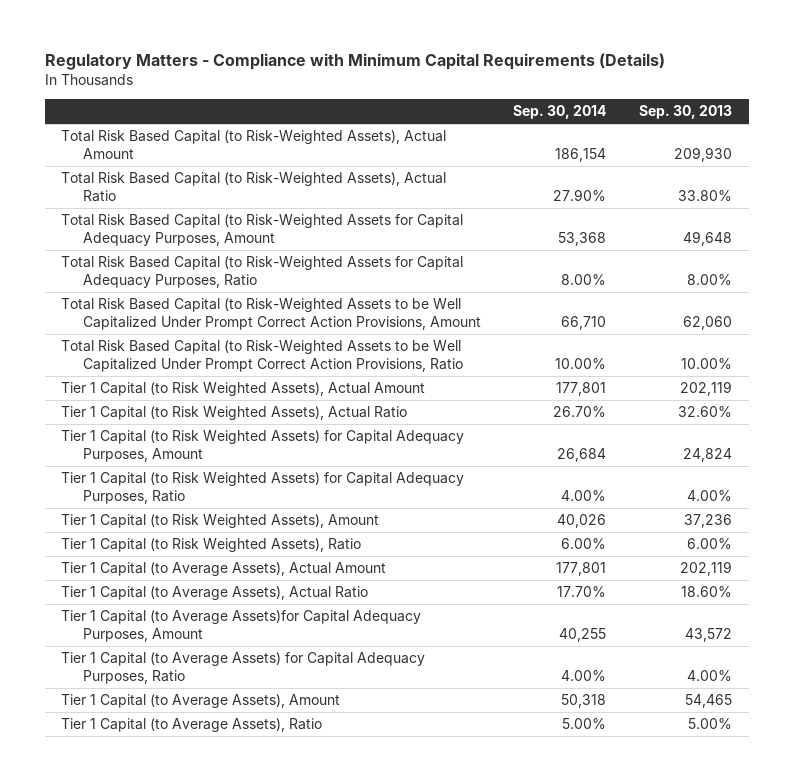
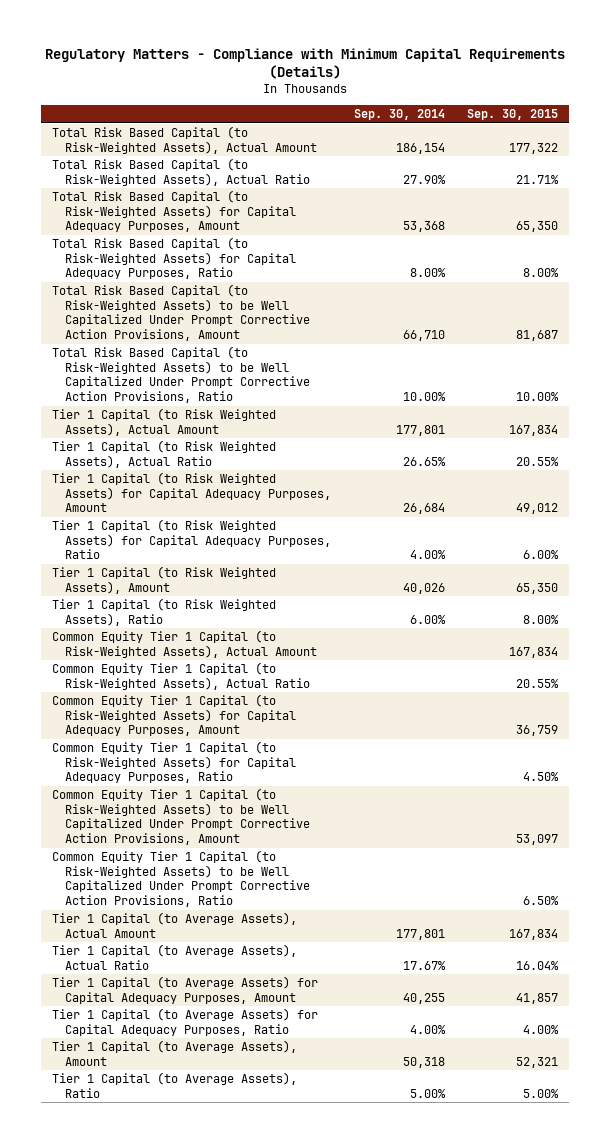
- | Sep. 30, 2014 | Sep. 30, 2013
+ | Sep. 30, 2014 | Sep. 30, 2015
- Total Risk Based Capital (to Risk-Weighted Assets for Capital Adequacy Purposes, Amount | 53,368 | 49,648
- Total Risk Based Capital (to Risk-Weighted Assets for Capital Adequacy Purposes, Ratio | 8.00% | 8.00%
- Total Risk Based Capital (to Risk-Weighted Assets to be Well Capitalized Under Prompt Correct Action Provisions, Amount | 66,710 | 62,060
- Total Risk Based Capital (to Risk-Weighted Assets to be Well Capitalized Under Prompt Correct Action Provisions, Ratio | 10.00% | 10.00%
+ Total Risk Based Capital (to Risk-Weighted Assets) for Capital Adequacy Purposes, Amount | 53,368 | 65,350
+ Total Risk Based Capital (to Risk-Weighted Assets) for Capital Adequacy Purposes, Ratio | 8.00% | 8.00%
+ Total Risk Based Capital (to Risk-Weighted Assets) to be Well Capitalized Under Prompt Corrective Action Provisions, Amount | 66,710 | 81,687
+ Total Risk Based Capital (to Risk-Weighted Assets) to be Well Capitalized Under Prompt Corrective Action Provisions, Ratio | 10.00% | 10.00%
- Tier 1 Capital (to Risk Weighted Assets), Actual Ratio | 26.70% | 32.60%
+ Tier 1 Capital (to Risk Weighted Assets), Actual Ratio | 26.65% | 20.55%
+ Common Equity Tier 1 Capital (to Risk-Weighted Assets), Actual Amount | | 167,834
+ Common Equity Tier 1 Capital (to Risk-Weighted Assets), Actual Ratio | | 20.55%
+ Common Equity Tier 1 Capital (to Risk-Weighted Assets) for Capital Adequacy Purposes, Amount | | 36,759
+ Common Equity Tier 1 Capital (to Risk-Weighted Assets) for Capital Adequacy Purposes, Ratio | | 4.50%
+ Common Equity Tier 1 Capital (to Risk-Weighted Assets) to be Well Capitalized Under Prompt Corrective Action Provisions, Amount | | 53,097
+ Common Equity Tier 1 Capital (to Risk-Weighted Assets) to be Well Capitalized Under Prompt Corrective Action Provisions, Ratio | | 6.50%
- Tier 1 Capital (to Average Assets), Actual Ratio | 17.70% | 18.60%
- Tier 1 Capital (to Average Assets)for Capital Adequacy Purposes, Amount | 40,255 | 43,572
+ Tier 1 Capital (to Average Assets), Actual Ratio | 17.67% | 16.04%
+ Tier 1 Capital (to Average Assets) for Capital Adequacy Purposes, Amount | 40,255 | 41,857

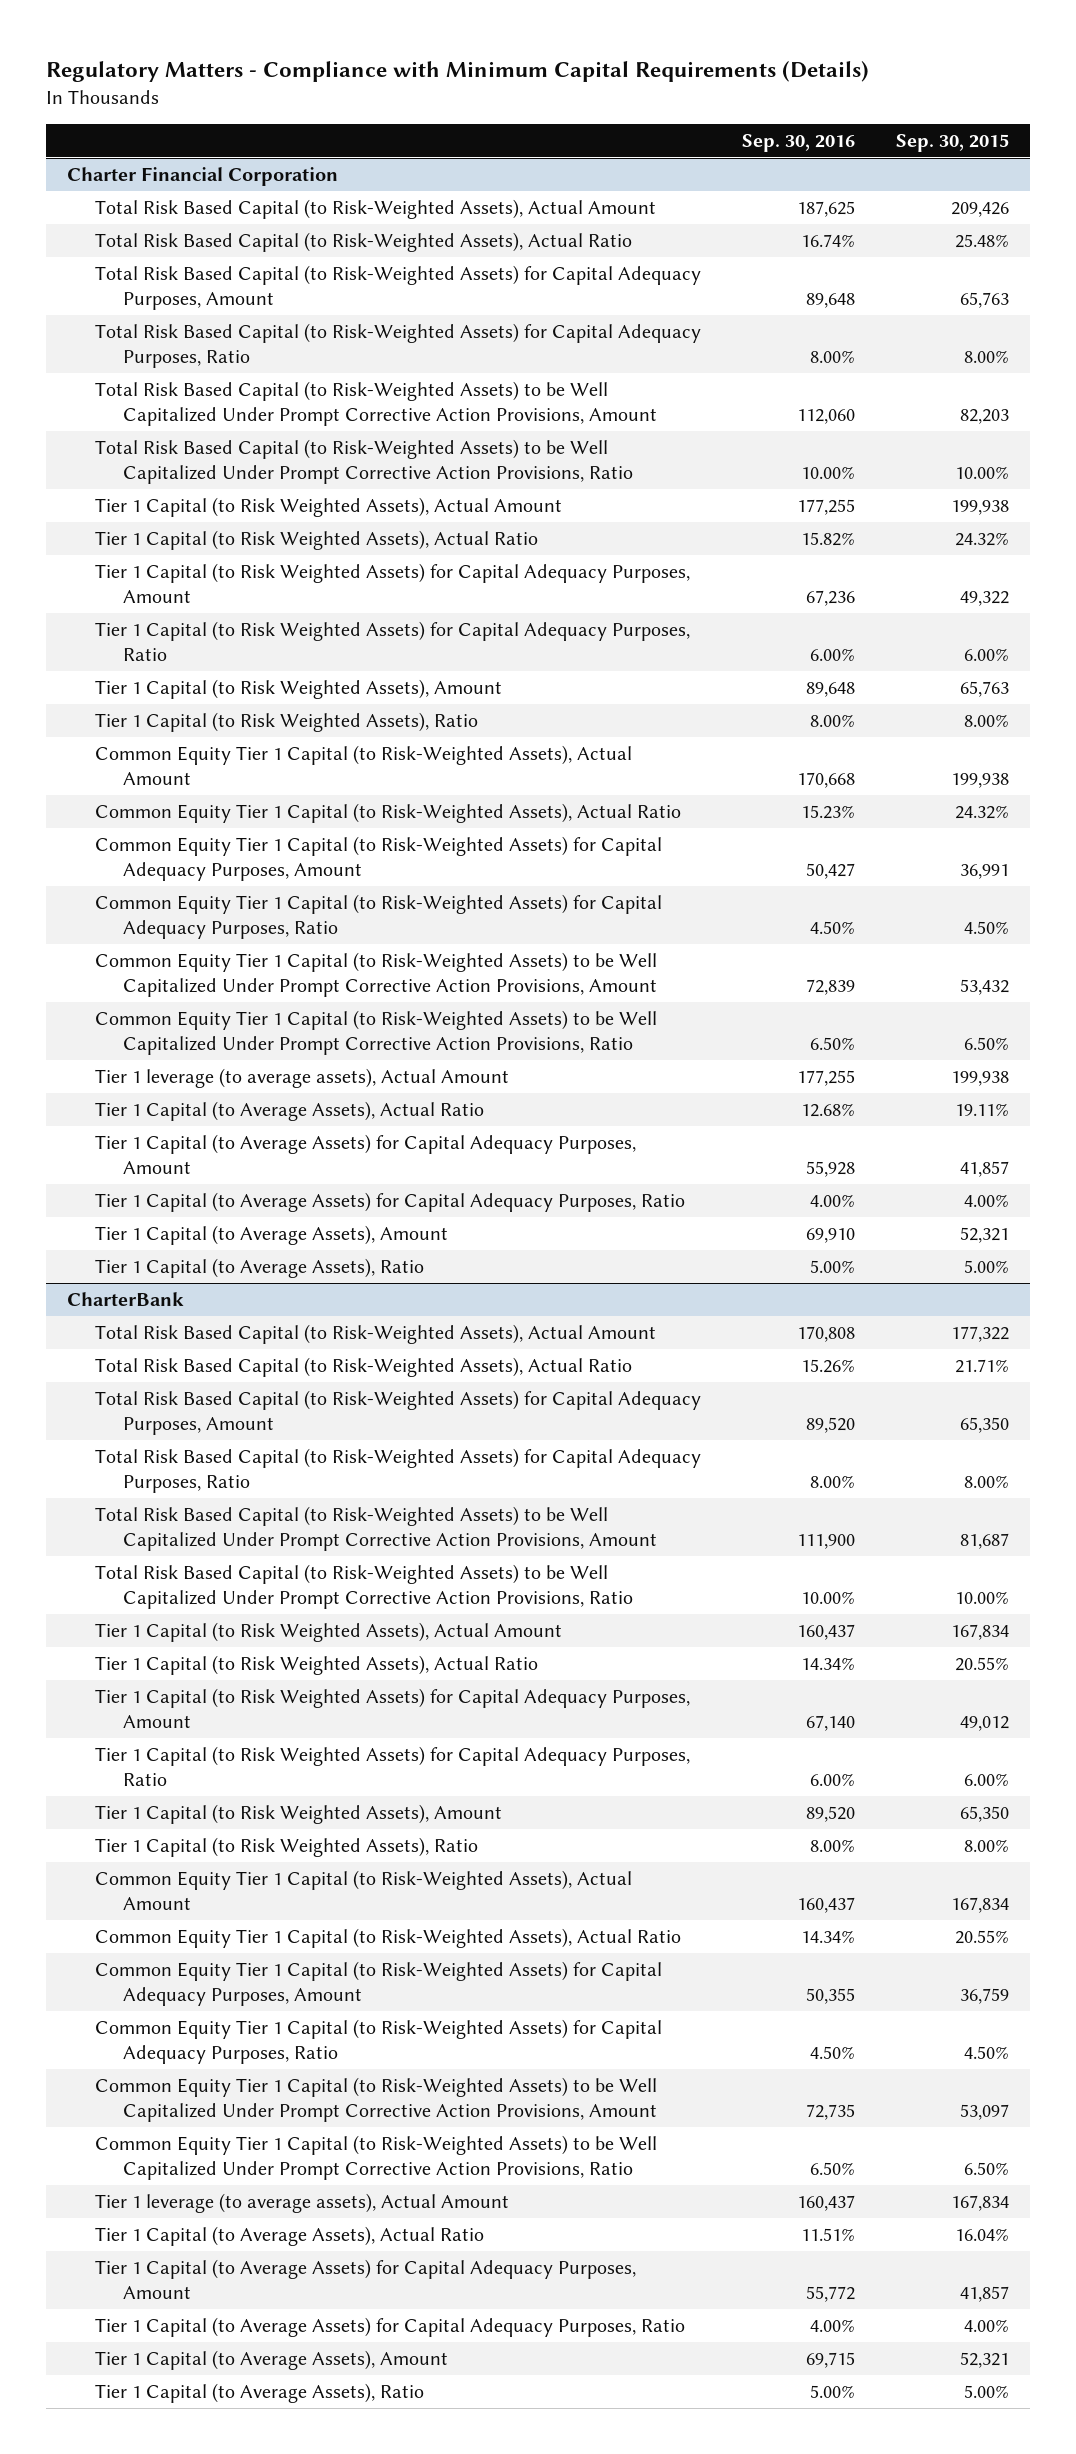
- | Sep. 30, 2014 | Sep. 30, 2015
+ | Sep. 30, 2016 | Sep. 30, 2015
+ Charter Financial Corporation
+ Total Risk Based Capital (to Risk-Weighted Assets), Actual Amount | 187,625 | 209,426
+ Total Risk Based Capital (to Risk-Weighted Assets), Actual Ratio | 16.74% | 25.48%
+ Total Risk Based Capital (to Risk-Weighted Assets) for Capital Adequacy Purposes, Amount | 89,648 | 65,763
+ Total Risk Based Capital (to Risk-Weighted Assets) for Capital Adequacy Purposes, Ratio | 8.00% | 8.00%
+ Total Risk Based Capital (to Risk-Weighted Assets) to be Well Capitalized Under Prompt Corrective Action Provisions, Amount | 112,060 | 82,203
+ Total Risk Based Capital (to Risk-Weighted Assets) to be Well Capitalized Under Prompt Corrective Action Provisions, Ratio | 10.00% | 10.00%
+ Tier 1 Capital (to Risk Weighted Assets), Actual Amount | 177,255 | 199,938
+ Tier 1 Capital (to Risk Weighted Assets), Actual Ratio | 15.82% | 24.32%
+ Tier 1 Capital (to Risk Weighted Assets) for Capital Adequacy Purposes, Amount | 67,236 | 49,322
+ Tier 1 Capital (to Risk Weighted Assets) for Capital Adequacy Purposes, Ratio | 6.00% | 6.00%
+ Tier 1 Capital (to Risk Weighted Assets), Amount | 89,648 | 65,763
+ Tier 1 Capital (to Risk Weighted Assets), Ratio | 8.00% | 8.00%
+ Common Equity Tier 1 Capital (to Risk-Weighted Assets), Actual Amount | 170,668 | 199,938
+ Common Equity Tier 1 Capital (to Risk-Weighted Assets), Actual Ratio | 15.23% | 24.32%
+ Common Equity Tier 1 Capital (to Risk-Weighted Assets) for Capital Adequacy Purposes, Amount | 50,427 | 36,991
+ Common Equity Tier 1 Capital (to Risk-Weighted Assets) for Capital Adequacy Purposes, Ratio | 4.50% | 4.50%
+ Common Equity Tier 1 Capital (to Risk-Weighted Assets) to be Well Capitalized Under Prompt Corrective Action Provisions, Amount | 72,839 | 53,432
+ Common Equity Tier 1 Capital (to Risk-Weighted Assets) to be Well Capitalized Under Prompt Corrective Action Provisions, Ratio | 6.50% | 6.50%
+ Tier 1 leverage (to average assets), Actual Amount | 177,255 | 199,938
+ Tier 1 Capital (to Average Assets), Actual Ratio | 12.68% | 19.11%
+ Tier 1 Capital (to Average Assets) for Capital Adequacy Purposes, Amount | 55,928 | 41,857
+ Tier 1 Capital (to Average Assets) for Capital Adequacy Purposes, Ratio | 4.00% | 4.00%
+ Tier 1 Capital (to Average Assets), Amount | 69,910 | 52,321
+ Tier 1 Capital (to Average Assets), Ratio | 5.00% | 5.00%
+ CharterBank
- Tier 1 Capital (to Average Assets), Actual Amount | 177,801 | 167,834
+ Tier 1 leverage (to average assets), Actual Amount | 160,437 | 167,834

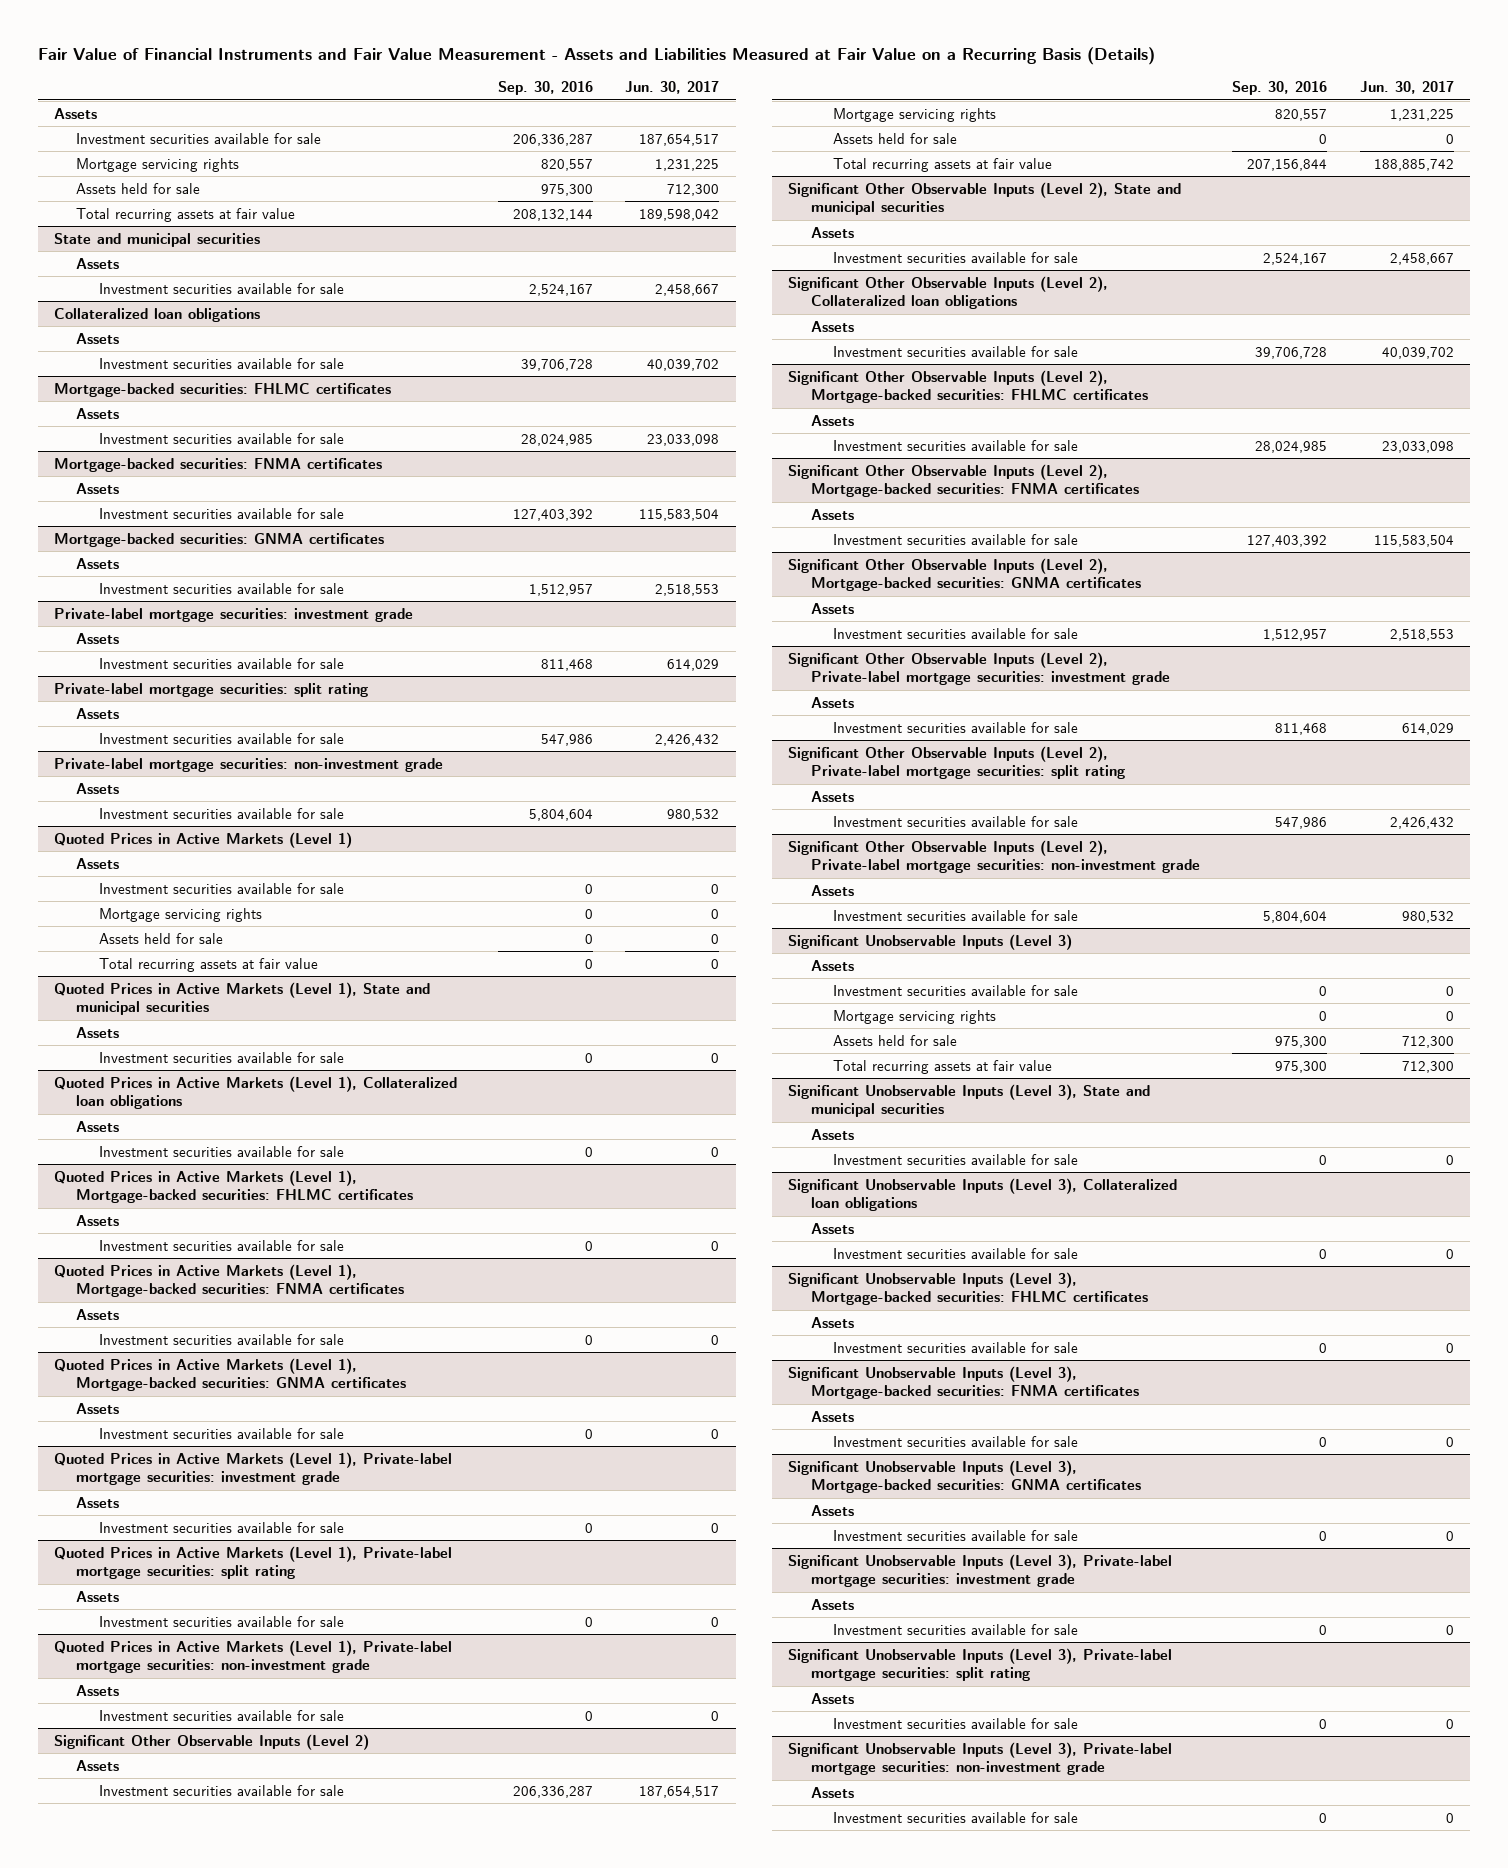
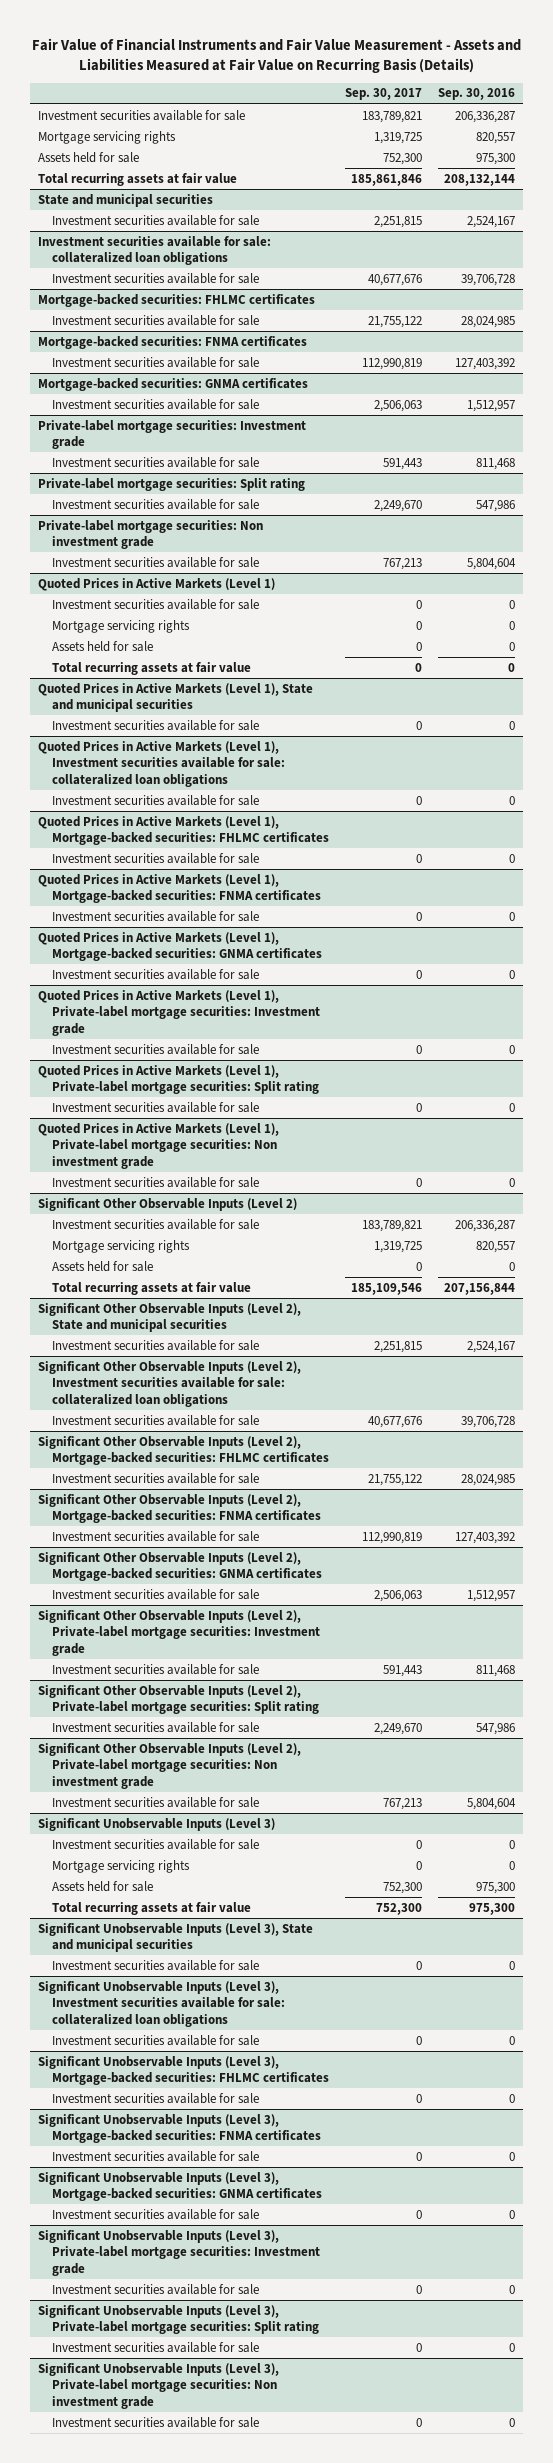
- Fair Value of Financial Instruments and Fair Value Measurement - Assets and Liabilities Measured at Fair Value on a Recurring Basis (Details)
+ Fair Value of Financial Instruments and Fair Value Measurement - Assets and Liabilities Measured at Fair Value on Recurring Basis (Details)
- | Sep. 30, 2016 | Jun. 30, 2017
+ | Sep. 30, 2017 | Sep. 30, 2016
- Assets
@ State and municipal securities
- Assets
- Collateralized loan obligations
- Assets
+ Investment securities available for sale: collateralized loan obligations
@ Mortgage-backed securities: FHLMC certificates
- Assets
@ Mortgage-backed securities: FNMA certificates
- Assets
@ Mortgage-backed securities: GNMA certificates
- Assets
- Private-label mortgage securities: investment grade
- Assets
+ Private-label mortgage securities: Investment grade
- Private-label mortgage securities: split rating
- Assets
+ Private-label mortgage securities: Split rating
- Private-label mortgage securities: non-investment grade
- Assets
+ Private-label mortgage securities: Non investment grade
@ Quoted Prices in Active Markets (Level 1)
- Assets
@ Quoted Prices in Active Markets (Level 1), State and municipal securities
- Assets
- Quoted Prices in Active Markets (Level 1), Collateralized loan obligations
- Assets
+ Quoted Prices in Active Markets (Level 1), Investment securities available for sale: collateralized loan obligations
@ Quoted Prices in Active Markets (Level 1), Mortgage-backed securities: FHLMC certificates
- Assets
@ Quoted Prices in Active Markets (Level 1), Mortgage-backed securities: FNMA certificates
- Assets
@ Quoted Prices in Active Markets (Level 1), Mortgage-backed securities: GNMA certificates
- Assets
- Quoted Prices in Active Markets (Level 1), Private-label mortgage securities: investment grade
- Assets
+ Quoted Prices in Active Markets (Level 1), Private-label mortgage securities: Investment grade
- Quoted Prices in Active Markets (Level 1), Private-label mortgage securities: split rating
- Assets
+ Quoted Prices in Active Markets (Level 1), Private-label mortgage securities: Split rating
- Quoted Prices in Active Markets (Level 1), Private-label mortgage securities: non-investment grade
- Assets
+ Quoted Prices in Active Markets (Level 1), Private-label mortgage securities: Non investment grade
@ Significant Other Observable Inputs (Level 2)
- Assets
@ Significant Other Observable Inputs (Level 2), State and municipal securities
- Assets
- Significant Other Observable Inputs (Level 2), Collateralized loan obligations
- Assets
+ Significant Other Observable Inputs (Level 2), Investment securities available for sale: collateralized loan obligations
@ Significant Other Observable Inputs (Level 2), Mortgage-backed securities: FHLMC certificates
- Assets
@ Significant Other Observable Inputs (Level 2), Mortgage-backed securities: FNMA certificates
- Assets
@ Significant Other Observable Inputs (Level 2), Mortgage-backed securities: GNMA certificates
- Assets
- Significant Other Observable Inputs (Level 2), Private-label mortgage securities: investment grade
- Assets
+ Significant Other Observable Inputs (Level 2), Private-label mortgage securities: Investment grade
- Significant Other Observable Inputs (Level 2), Private-label mortgage securities: split rating
- Assets
+ Significant Other Observable Inputs (Level 2), Private-label mortgage securities: Split rating
- Significant Other Observable Inputs (Level 2), Private-label mortgage securities: non-investment grade
- Assets
+ Significant Other Observable Inputs (Level 2), Private-label mortgage securities: Non investment grade
@ Significant Unobservable Inputs (Level 3)
- Assets
@ Significant Unobservable Inputs (Level 3), State and municipal securities
- Assets
- Significant Unobservable Inputs (Level 3), Collateralized loan obligations
- Assets
+ Significant Unobservable Inputs (Level 3), Investment securities available for sale: collateralized loan obligations
@ Significant Unobservable Inputs (Level 3), Mortgage-backed securities: FHLMC certificates
- Assets
@ Significant Unobservable Inputs (Level 3), Mortgage-backed securities: FNMA certificates
- Assets
@ Significant Unobservable Inputs (Level 3), Mortgage-backed securities: GNMA certificates
- Assets
- Significant Unobservable Inputs (Level 3), Private-label mortgage securities: investment grade
- Assets
+ Significant Unobservable Inputs (Level 3), Private-label mortgage securities: Investment grade
- Significant Unobservable Inputs (Level 3), Private-label mortgage securities: split rating
- Assets
+ Significant Unobservable Inputs (Level 3), Private-label mortgage securities: Split rating
- Significant Unobservable Inputs (Level 3), Private-label mortgage securities: non-investment grade
- Assets
+ Significant Unobservable Inputs (Level 3), Private-label mortgage securities: Non investment grade

